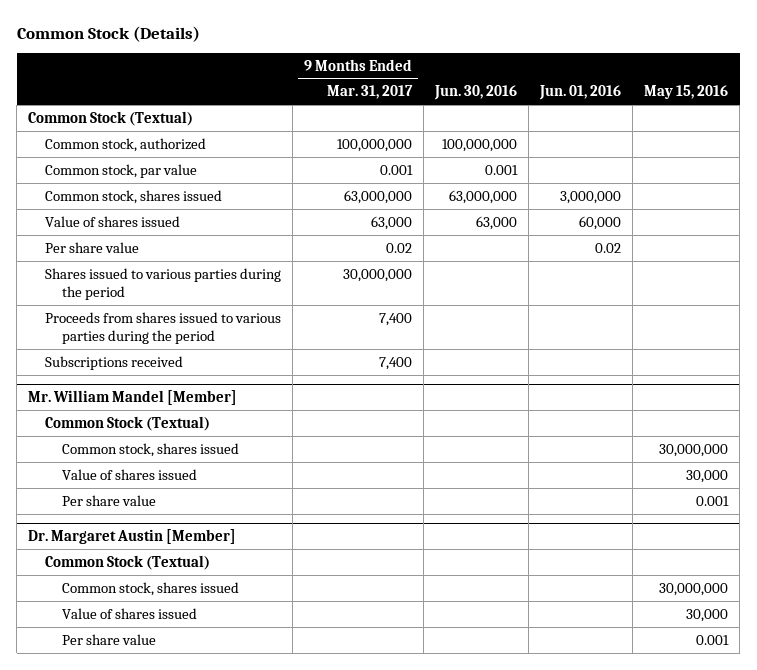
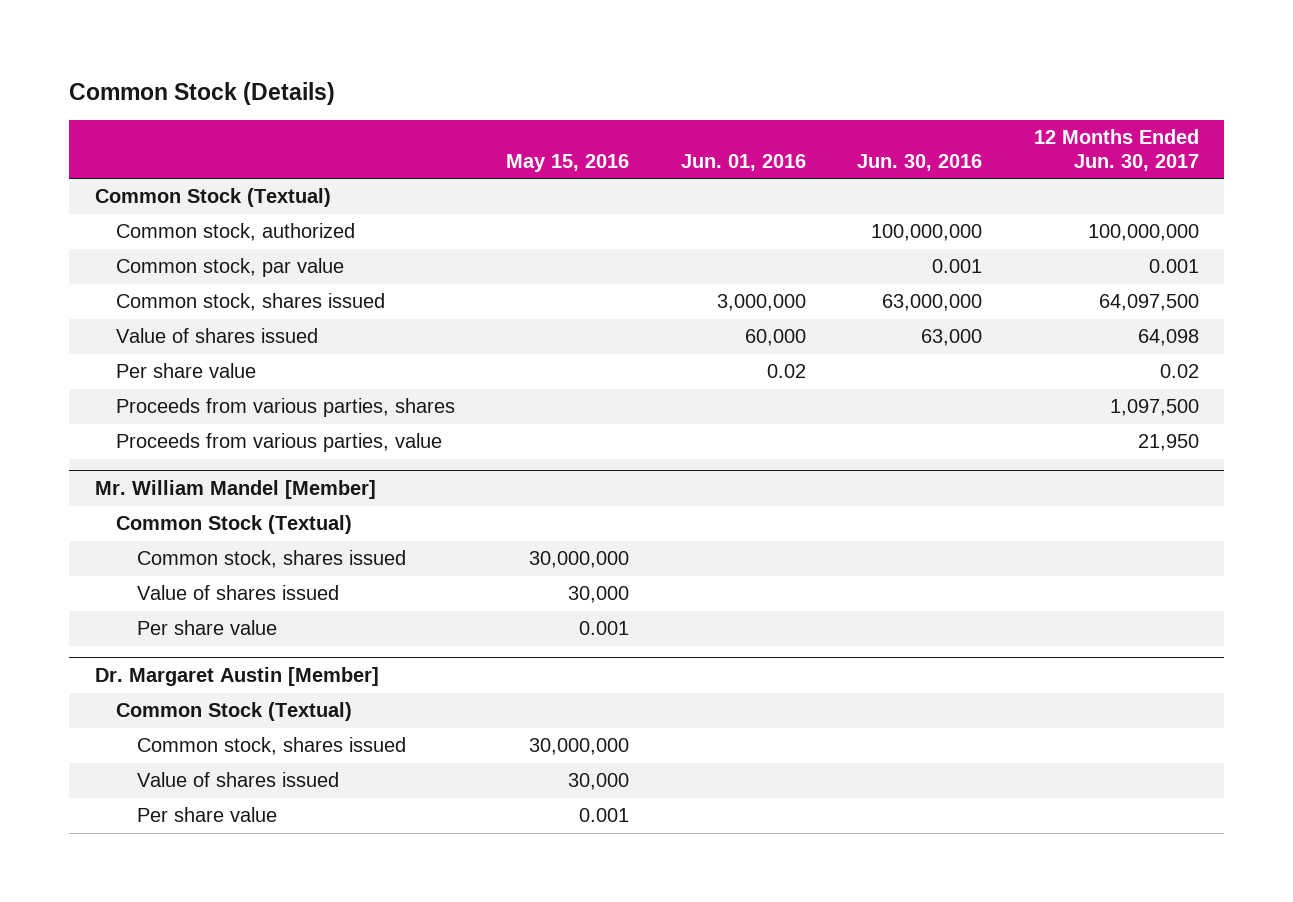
- | 9 Months Ended Mar. 31, 2017 | Jun. 30, 2016 | Jun. 01, 2016 | May 15, 2016
+ | May 15, 2016 | Jun. 01, 2016 | Jun. 30, 2016 | 12 Months Ended Jun. 30, 2017
- Shares issued to various parties during the period | 30,000,000 | | |
- Proceeds from shares issued to various parties during the period | 7,400 | | |
- Subscriptions received | 7,400 | | |
+ Proceeds from various parties, shares | | | | 1,097,500
+ Proceeds from various parties, value | | | | 21,950

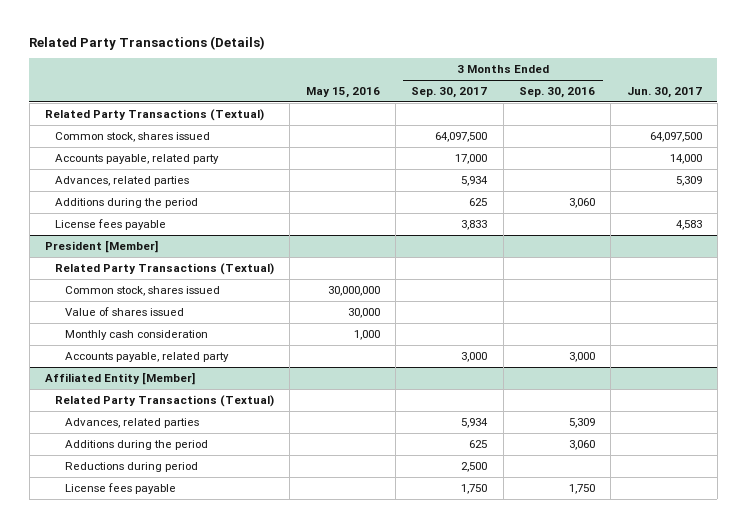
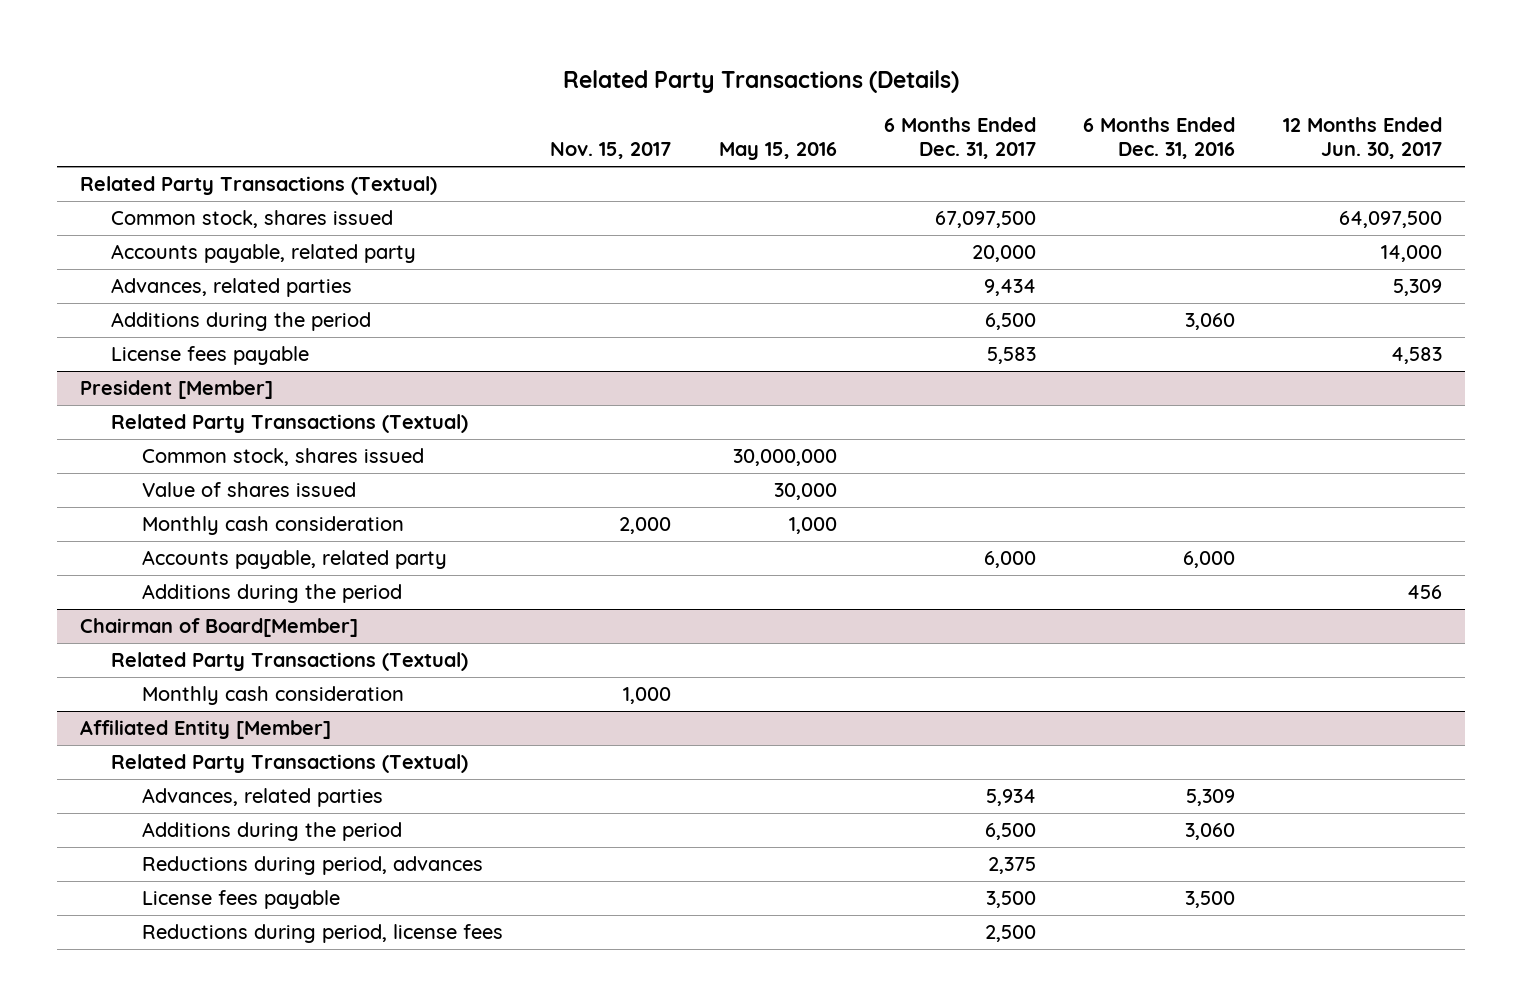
- | May 15, 2016 | 3 Months Ended Sep. 30, 2017 | 3 Months Ended Sep. 30, 2016 | Jun. 30, 2017
+ | Nov. 15, 2017 | May 15, 2016 | 6 Months Ended Dec. 31, 2017 | 6 Months Ended Dec. 31, 2016 | 12 Months Ended Jun. 30, 2017
@ President [Member]
+ Additions during the period | | | | | 456
+ Chairman of Board[Member]
+ Related Party Transactions (Textual)
+ Monthly cash consideration | 1,000 | | | |
@ Affiliated Entity [Member]
- Reductions during period | | 2,500 | |
+ Reductions during period, advances | | | 2,375 | |
+ Reductions during period, license fees | | | 2,500 | |

